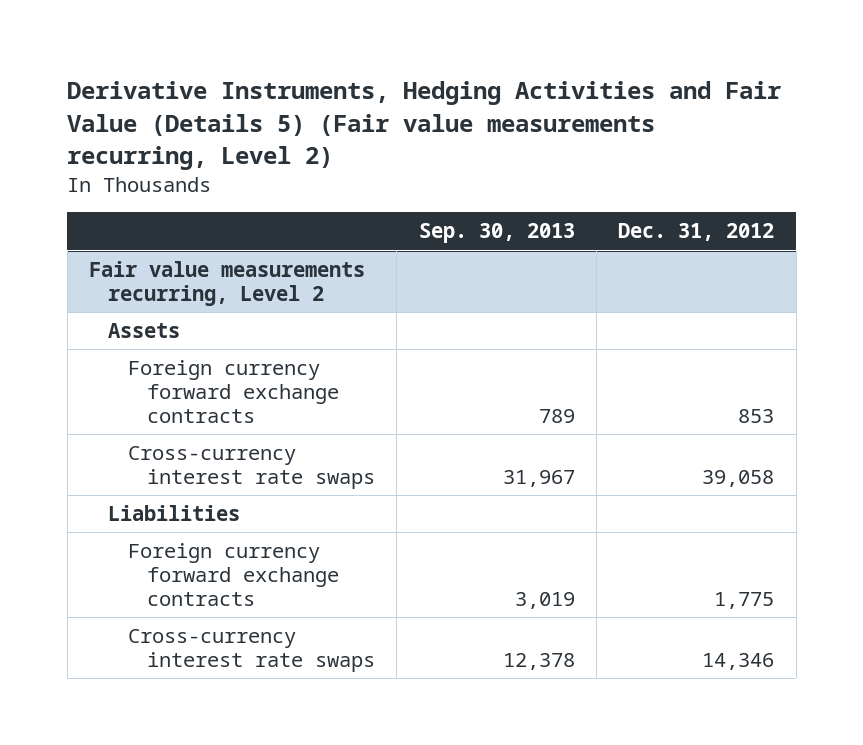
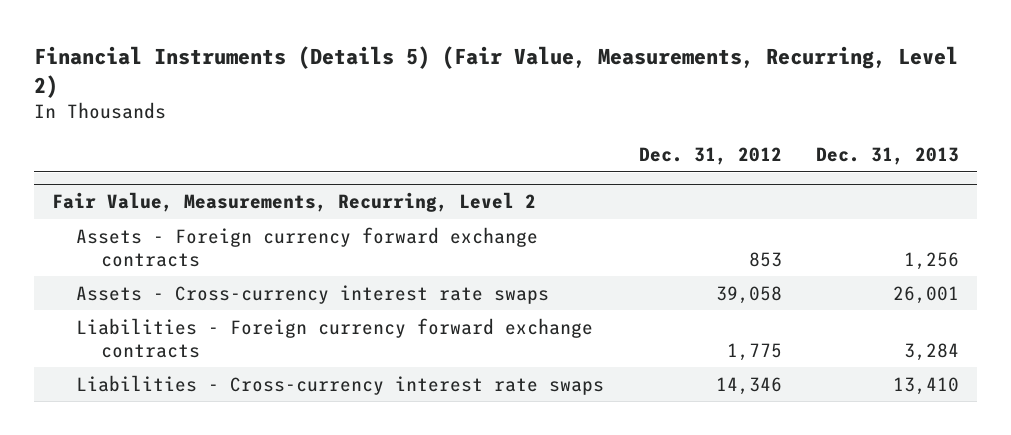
- Derivative Instruments, Hedging Activities and Fair Value (Details 5) (Fair value measurements recurring, Level 2)
+ Financial Instruments (Details 5) (Fair Value, Measurements, Recurring, Level 2)
- | Sep. 30, 2013 | Dec. 31, 2012
+ | Dec. 31, 2012 | Dec. 31, 2013
- Fair value measurements recurring, Level 2
- Assets
- Foreign currency forward exchange contracts | 789 | 853
- Cross-currency interest rate swaps | 31,967 | 39,058
- Liabilities
- Foreign currency forward exchange contracts | 3,019 | 1,775
- Cross-currency interest rate swaps | 12,378 | 14,346
+ Fair Value, Measurements, Recurring, Level 2
+ Assets - Foreign currency forward exchange contracts | 853 | 1,256
+ Assets - Cross-currency interest rate swaps | 39,058 | 26,001
+ Liabilities - Foreign currency forward exchange contracts | 1,775 | 3,284
+ Liabilities - Cross-currency interest rate swaps | 14,346 | 13,410

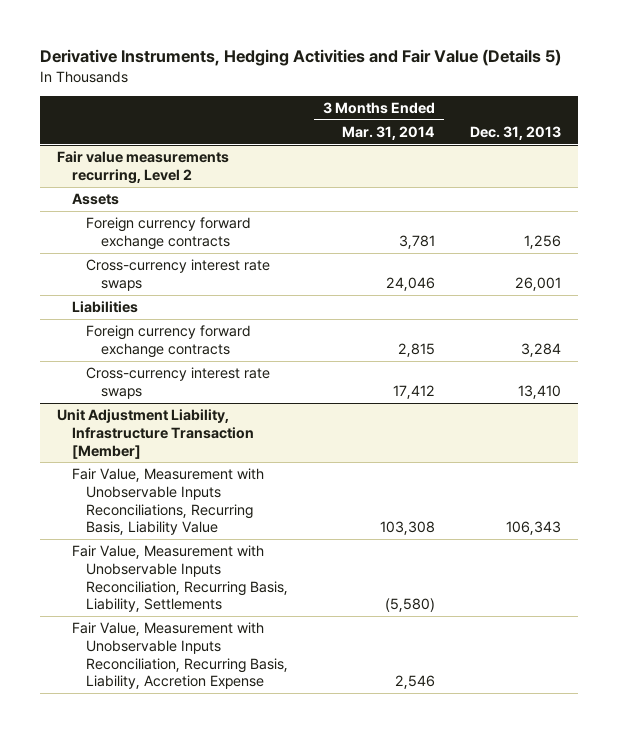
- Financial Instruments (Details 5) (Fair Value, Measurements, Recurring, Level 2)
+ Derivative Instruments, Hedging Activities and Fair Value (Details 5)
- | Dec. 31, 2012 | Dec. 31, 2013
+ | 3 Months Ended Mar. 31, 2014 | Dec. 31, 2013
- Fair Value, Measurements, Recurring, Level 2
- Assets - Foreign currency forward exchange contracts | 853 | 1,256
- Assets - Cross-currency interest rate swaps | 39,058 | 26,001
- Liabilities - Foreign currency forward exchange contracts | 1,775 | 3,284
- Liabilities - Cross-currency interest rate swaps | 14,346 | 13,410
+ Fair value measurements recurring, Level 2
+ Assets
+ Foreign currency forward exchange contracts | 3,781 | 1,256
+ Cross-currency interest rate swaps | 24,046 | 26,001
+ Liabilities
+ Foreign currency forward exchange contracts | 2,815 | 3,284
+ Cross-currency interest rate swaps | 17,412 | 13,410
+ Unit Adjustment Liability, Infrastructure Transaction [Member]
+ Fair Value, Measurement with Unobservable Inputs Reconciliations, Recurring Basis, Liability Value | 103,308 | 106,343
+ Fair Value, Measurement with Unobservable Inputs Reconciliation, Recurring Basis, Liability, Settlements | (5,580) |
+ Fair Value, Measurement with Unobservable Inputs Reconciliation, Recurring Basis, Liability, Accretion Expense | 2,546 |

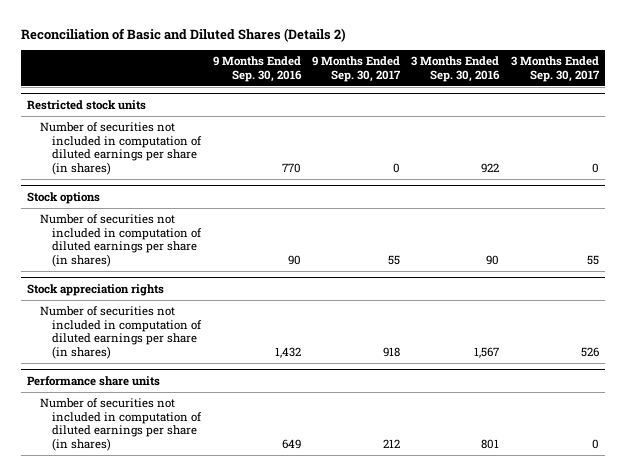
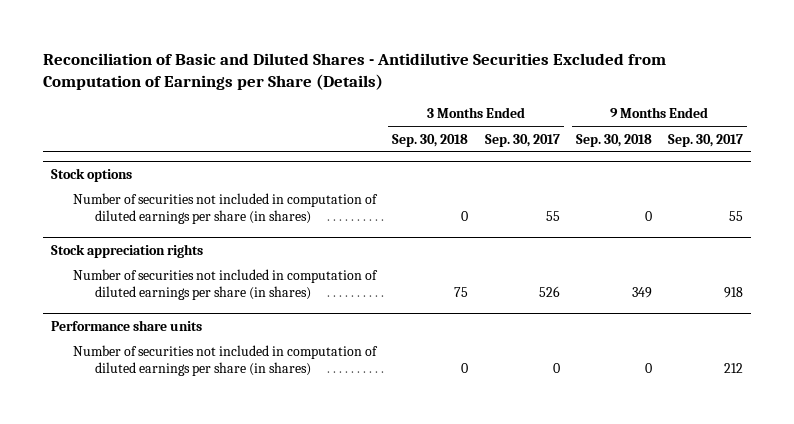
- Reconciliation of Basic and Diluted Shares (Details 2)
+ Reconciliation of Basic and Diluted Shares - Antidilutive Securities Excluded from Computation of Earnings per Share (Details)
- | 9 Months Ended Sep. 30, 2016 | 9 Months Ended Sep. 30, 2017 | 3 Months Ended Sep. 30, 2016 | 3 Months Ended Sep. 30, 2017
+ | 3 Months Ended Sep. 30, 2018 | 3 Months Ended Sep. 30, 2017 | 9 Months Ended Sep. 30, 2018 | 9 Months Ended Sep. 30, 2017
- Restricted stock units
- Number of securities not included in computation of diluted earnings per share (in shares) | 770 | 0 | 922 | 0

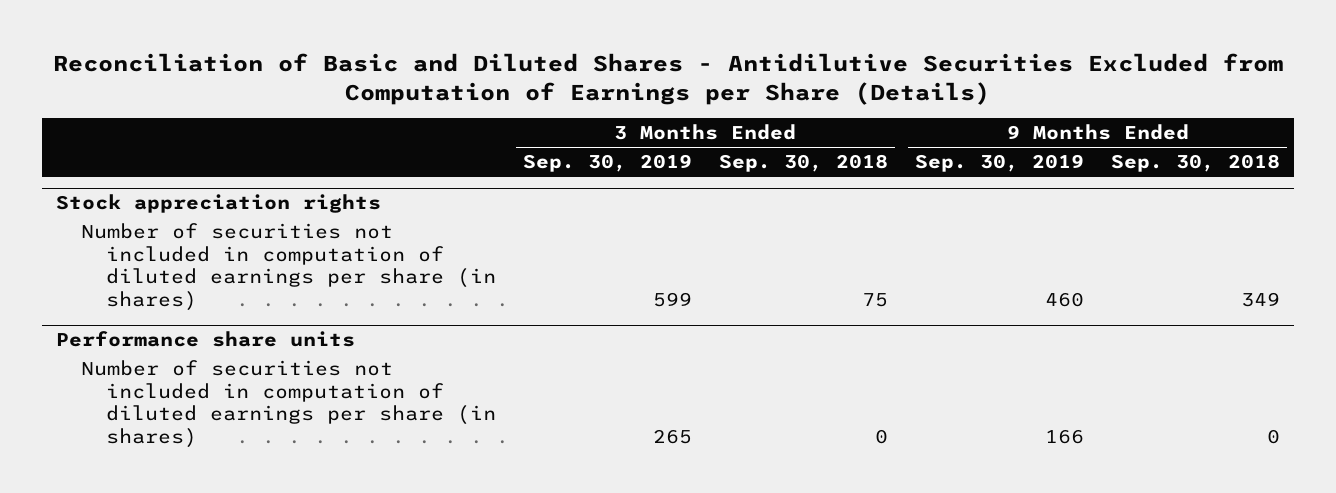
- | 3 Months Ended Sep. 30, 2018 | 3 Months Ended Sep. 30, 2017 | 9 Months Ended Sep. 30, 2018 | 9 Months Ended Sep. 30, 2017
+ | 3 Months Ended Sep. 30, 2019 | 3 Months Ended Sep. 30, 2018 | 9 Months Ended Sep. 30, 2019 | 9 Months Ended Sep. 30, 2018
- Stock options
- Number of securities not included in computation of diluted earnings per share (in shares) | 0 | 55 | 0 | 55

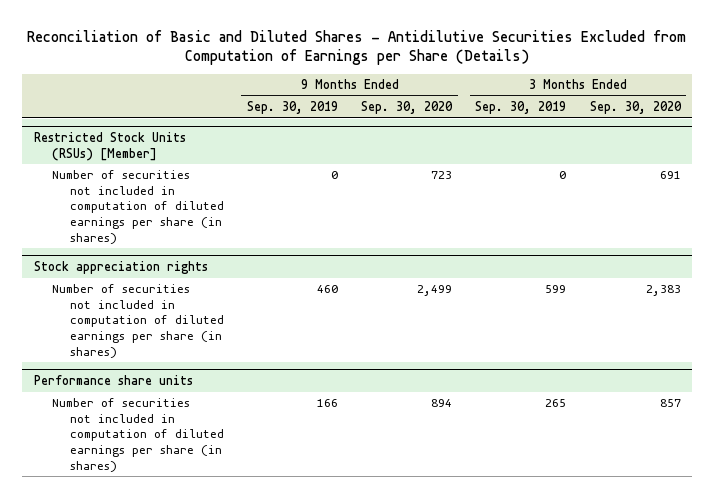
- | 3 Months Ended Sep. 30, 2019 | 3 Months Ended Sep. 30, 2018 | 9 Months Ended Sep. 30, 2019 | 9 Months Ended Sep. 30, 2018
+ | 9 Months Ended Sep. 30, 2019 | 9 Months Ended Sep. 30, 2020 | 3 Months Ended Sep. 30, 2019 | 3 Months Ended Sep. 30, 2020
+ Restricted Stock Units (RSUs) [Member]
+ Number of securities not included in computation of diluted earnings per share (in shares) | 0 | 723 | 0 | 691

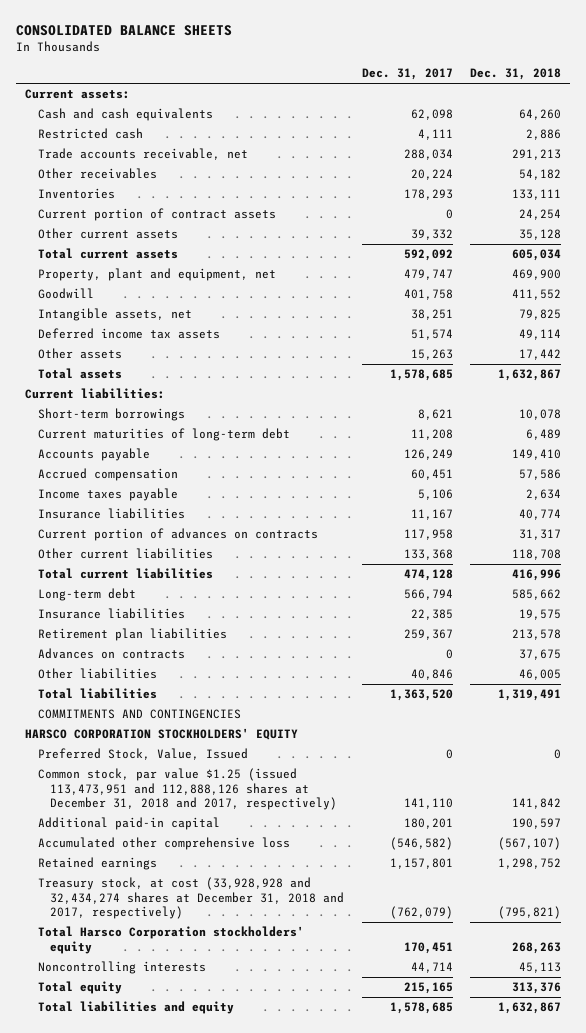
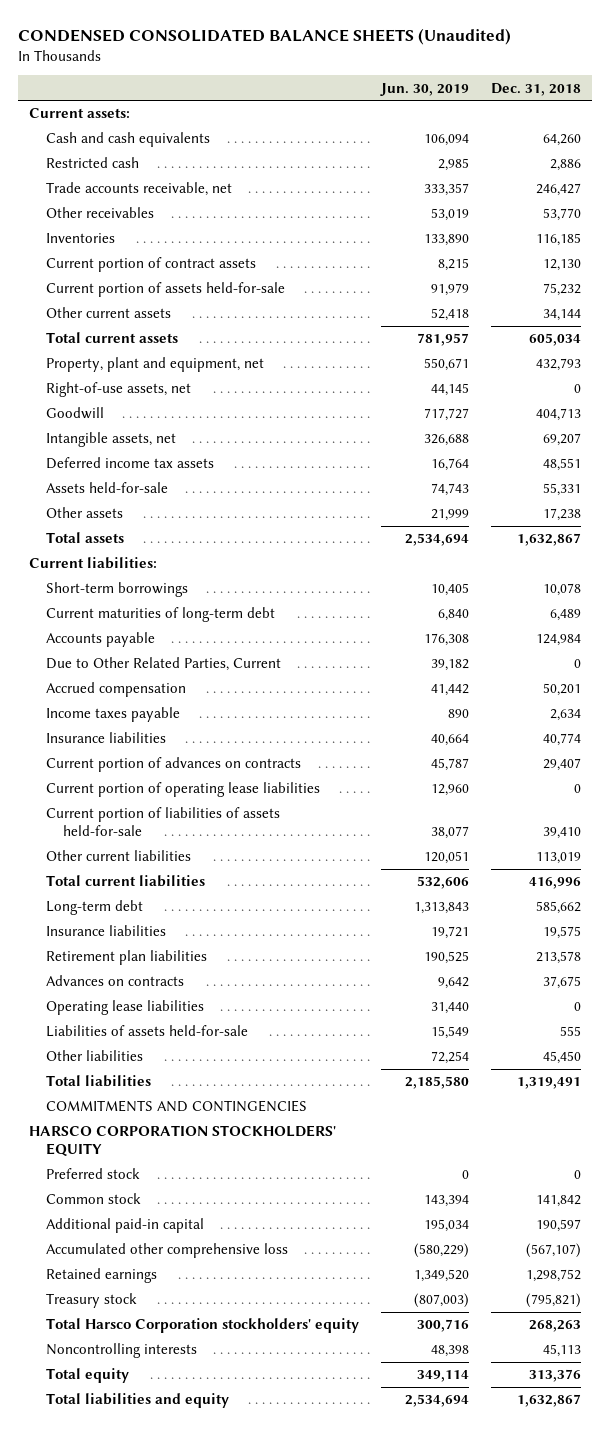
- CONSOLIDATED BALANCE SHEETS
+ CONDENSED CONSOLIDATED BALANCE SHEETS (Unaudited)
- | Dec. 31, 2017 | Dec. 31, 2018
+ | Jun. 30, 2019 | Dec. 31, 2018
- Trade accounts receivable, net | 288,034 | 291,213
- Other receivables | 20,224 | 54,182
- Inventories | 178,293 | 133,111
- Current portion of contract assets | 0 | 24,254
- Other current assets | 39,332 | 35,128
+ Trade accounts receivable, net | 333,357 | 246,427
+ Other receivables | 53,019 | 53,770
+ Inventories | 133,890 | 116,185
+ Current portion of contract assets | 8,215 | 12,130
+ Current portion of assets held-for-sale | 91,979 | 75,232
+ Other current assets | 52,418 | 34,144
- Property, plant and equipment, net | 479,747 | 469,900
- Goodwill | 401,758 | 411,552
- Intangible assets, net | 38,251 | 79,825
- Deferred income tax assets | 51,574 | 49,114
- Other assets | 15,263 | 17,442
+ Property, plant and equipment, net | 550,671 | 432,793
+ Right-of-use assets, net | 44,145 | 0
+ Goodwill | 717,727 | 404,713
+ Intangible assets, net | 326,688 | 69,207
+ Deferred income tax assets | 16,764 | 48,551
+ Assets held-for-sale | 74,743 | 55,331
+ Other assets | 21,999 | 17,238
- Accounts payable | 126,249 | 149,410
- Accrued compensation | 60,451 | 57,586
+ Accounts payable | 176,308 | 124,984
+ Due to Other Related Parties, Current | 39,182 | 0
+ Accrued compensation | 41,442 | 50,201
- Current portion of advances on contracts | 117,958 | 31,317
- Other current liabilities | 133,368 | 118,708
+ Current portion of advances on contracts | 45,787 | 29,407
+ Current portion of operating lease liabilities | 12,960 | 0
+ Current portion of liabilities of assets held-for-sale | 38,077 | 39,410
+ Other current liabilities | 120,051 | 113,019
- Other liabilities | 40,846 | 46,005
+ Operating lease liabilities | 31,440 | 0
+ Liabilities of assets held-for-sale | 15,549 | 555
+ Other liabilities | 72,254 | 45,450
- Preferred Stock, Value, Issued | 0 | 0
- Common stock, par value $1.25 (issued 113,473,951 and 112,888,126 shares at December 31, 2018 and 2017, respectively) | 141,110 | 141,842
+ Preferred stock | 0 | 0
+ Common stock | 143,394 | 141,842
- Treasury stock, at cost (33,928,928 and 32,434,274 shares at December 31, 2018 and 2017, respectively) | (762,079) | (795,821)
+ Treasury stock | (807,003) | (795,821)

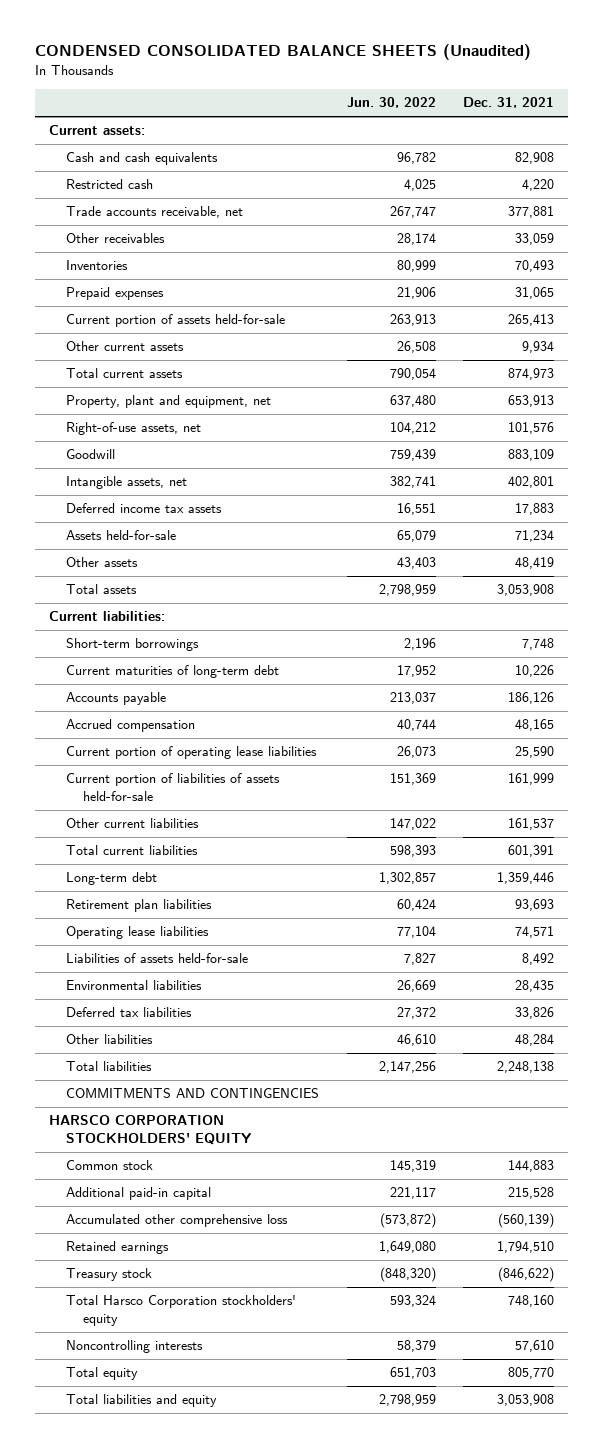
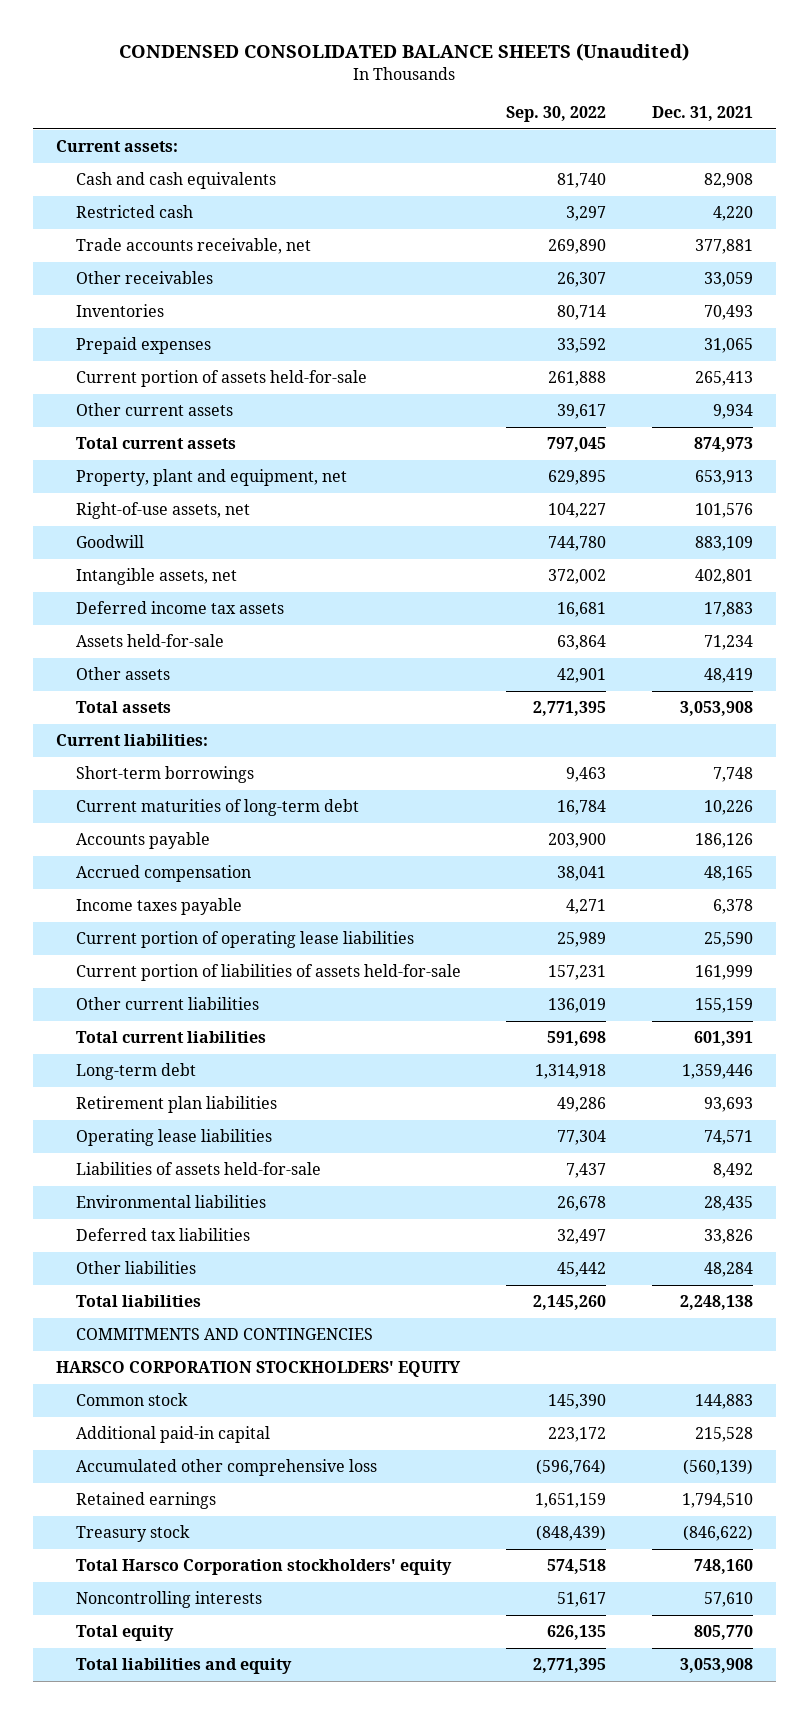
- | Jun. 30, 2022 | Dec. 31, 2021
+ | Sep. 30, 2022 | Dec. 31, 2021
+ Income taxes payable | 4,271 | 6,378
- Other current liabilities | 147,022 | 161,537
+ Other current liabilities | 136,019 | 155,159

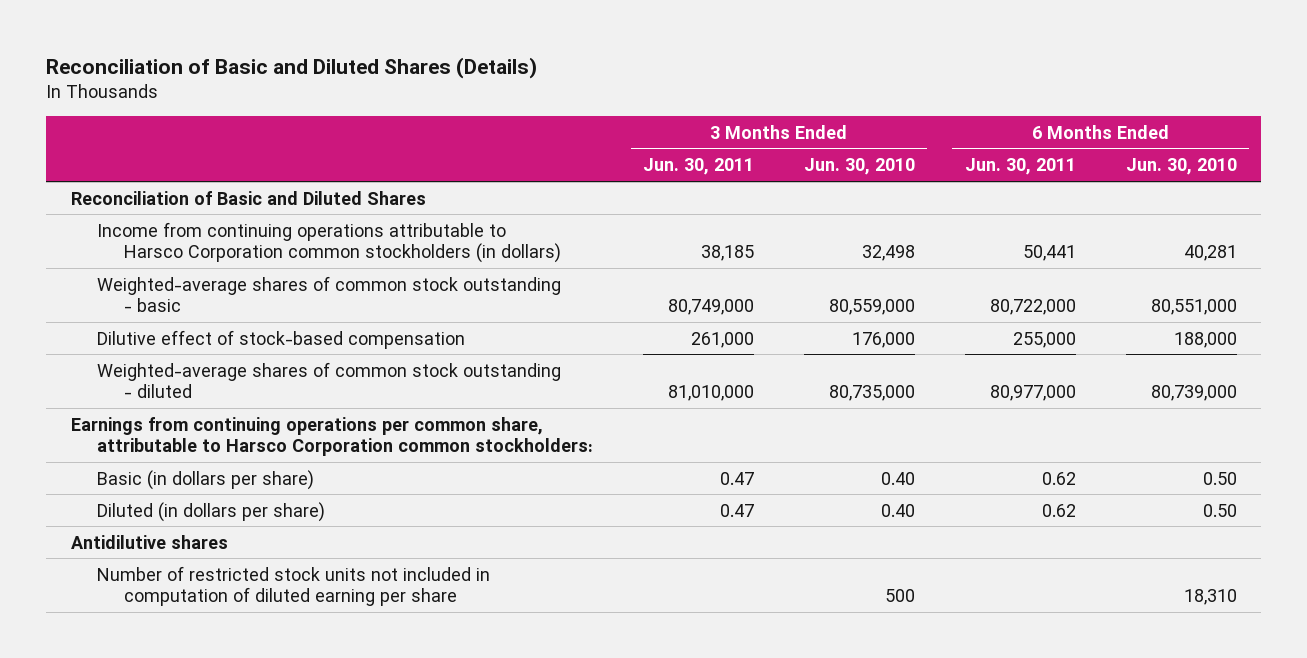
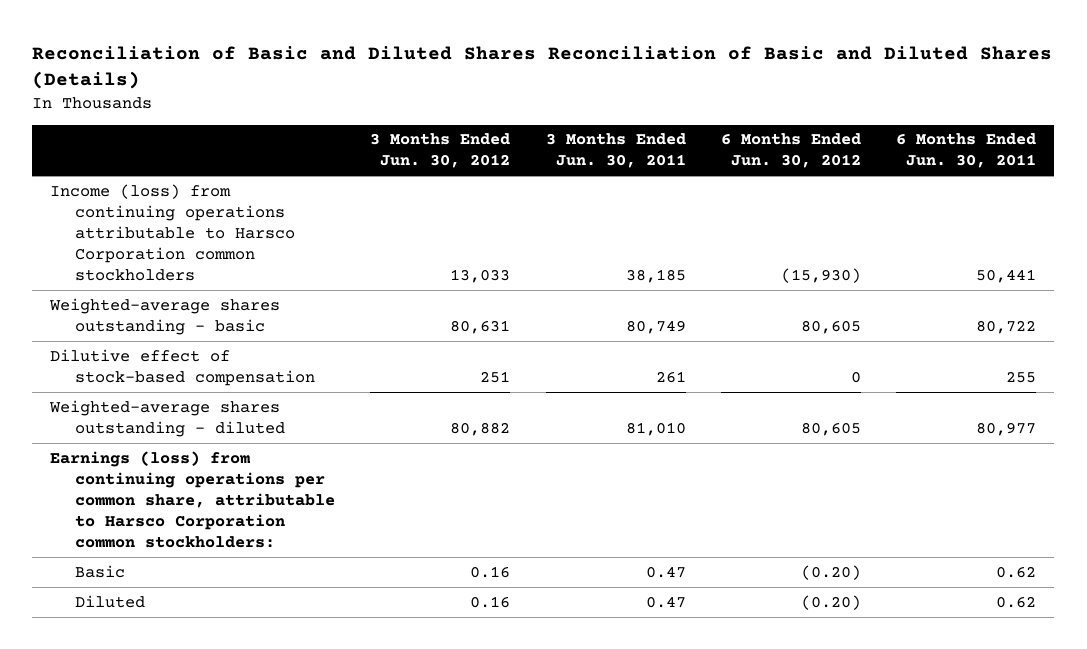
- Reconciliation of Basic and Diluted Shares (Details)
+ Reconciliation of Basic and Diluted Shares Reconciliation of Basic and Diluted Shares (Details)
- | 3 Months Ended Jun. 30, 2011 | 3 Months Ended Jun. 30, 2010 | 6 Months Ended Jun. 30, 2011 | 6 Months Ended Jun. 30, 2010
+ | 3 Months Ended Jun. 30, 2012 | 3 Months Ended Jun. 30, 2011 | 6 Months Ended Jun. 30, 2012 | 6 Months Ended Jun. 30, 2011
- Reconciliation of Basic and Diluted Shares
- Income from continuing operations attributable to Harsco Corporation common stockholders (in dollars) | 38,185 | 32,498 | 50,441 | 40,281
- Weighted-average shares of common stock outstanding - basic | 80,749,000 | 80,559,000 | 80,722,000 | 80,551,000
- Dilutive effect of stock-based compensation | 261,000 | 176,000 | 255,000 | 188,000
- Weighted-average shares of common stock outstanding - diluted | 81,010,000 | 80,735,000 | 80,977,000 | 80,739,000
- Earnings from continuing operations per common share, attributable to Harsco Corporation common stockholders:
- Basic (in dollars per share) | 0.47 | 0.40 | 0.62 | 0.50
- Diluted (in dollars per share) | 0.47 | 0.40 | 0.62 | 0.50
- Antidilutive shares
- Number of restricted stock units not included in computation of diluted earning per share | | 500 | | 18,310
+ Income (loss) from continuing operations attributable to Harsco Corporation common stockholders | 13,033 | 38,185 | (15,930) | 50,441
+ Weighted-average shares outstanding - basic | 80,631 | 80,749 | 80,605 | 80,722
+ Dilutive effect of stock-based compensation | 251 | 261 | 0 | 255
+ Weighted-average shares outstanding - diluted | 80,882 | 81,010 | 80,605 | 80,977
+ Earnings (loss) from continuing operations per common share, attributable to Harsco Corporation common stockholders:
+ Basic | 0.16 | 0.47 | (0.20) | 0.62
+ Diluted | 0.16 | 0.47 | (0.20) | 0.62

